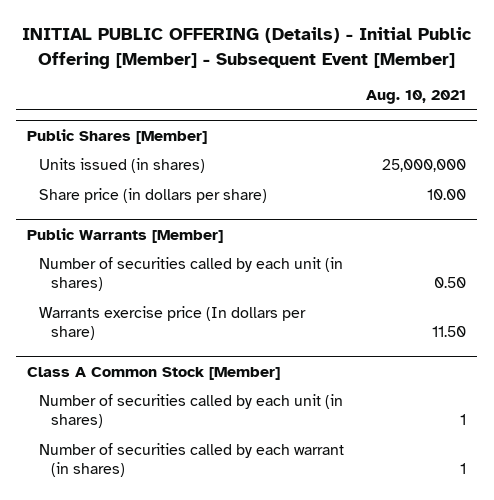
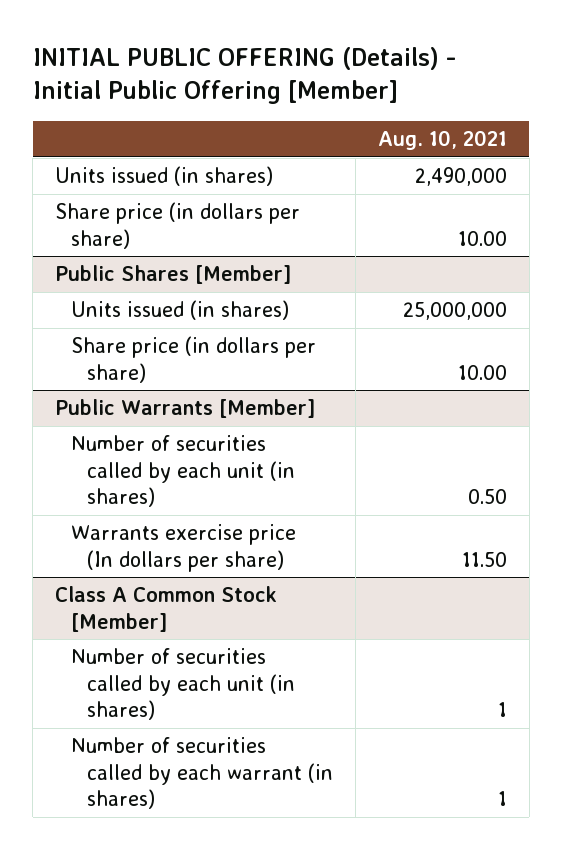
- INITIAL PUBLIC OFFERING (Details) - Initial Public Offering [Member] - Subsequent Event [Member]
+ INITIAL PUBLIC OFFERING (Details) - Initial Public Offering [Member]
+ Units issued (in shares) | 2,490,000
+ Share price (in dollars per share) | 10.00

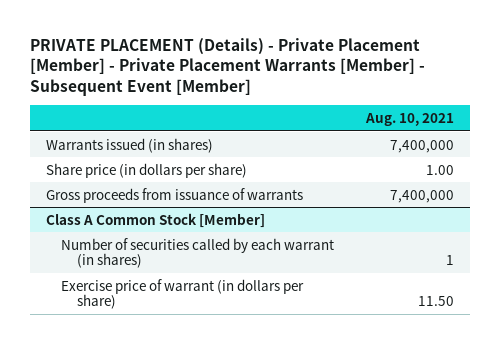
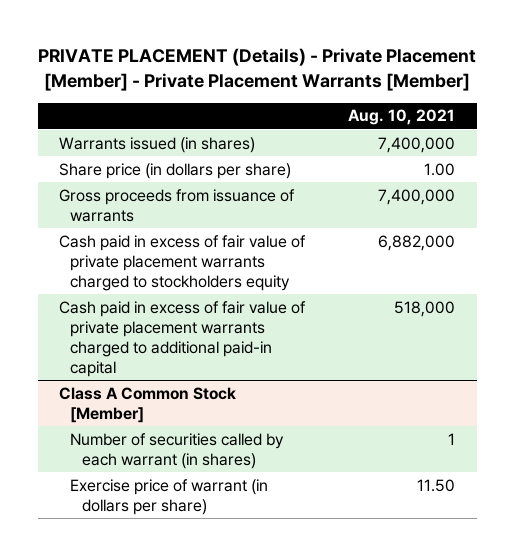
- PRIVATE PLACEMENT (Details) - Private Placement [Member] - Private Placement Warrants [Member] - Subsequent Event [Member]
+ PRIVATE PLACEMENT (Details) - Private Placement [Member] - Private Placement Warrants [Member]
+ Cash paid in excess of fair value of private placement warrants charged to stockholders equity | 6,882,000
+ Cash paid in excess of fair value of private placement warrants charged to additional paid-in capital | 518,000

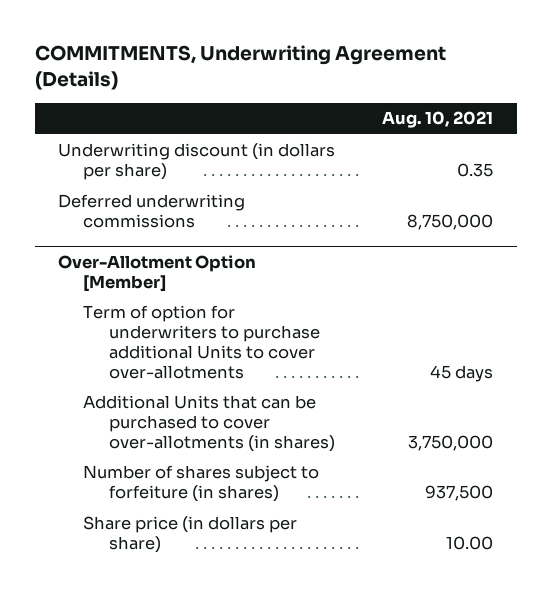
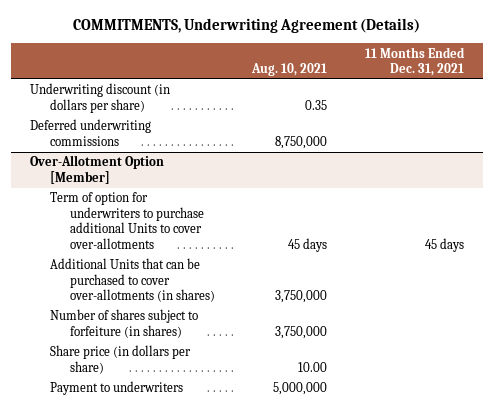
- | Aug. 10, 2021
+ | Aug. 10, 2021 | 11 Months Ended Dec. 31, 2021
@ Over-Allotment Option [Member]
- Number of shares subject to forfeiture (in shares) | 937,500
+ Number of shares subject to forfeiture (in shares) | 3,750,000 |
+ Payment to underwriters | 5,000,000 |

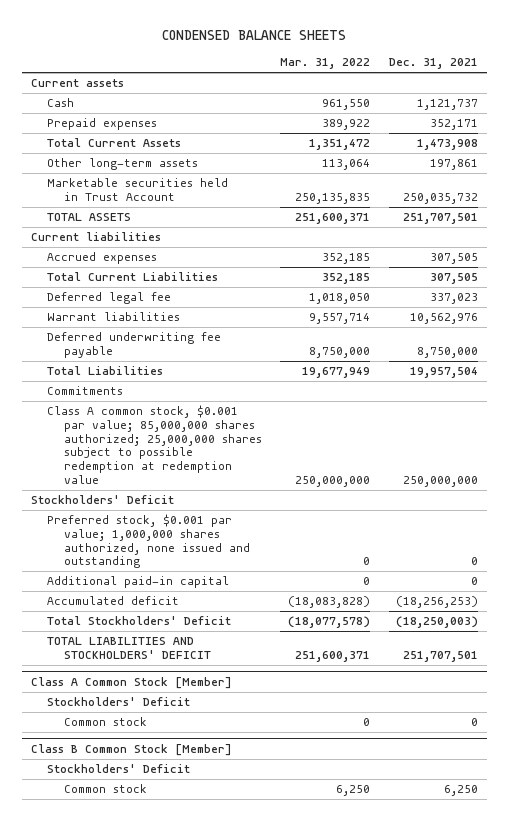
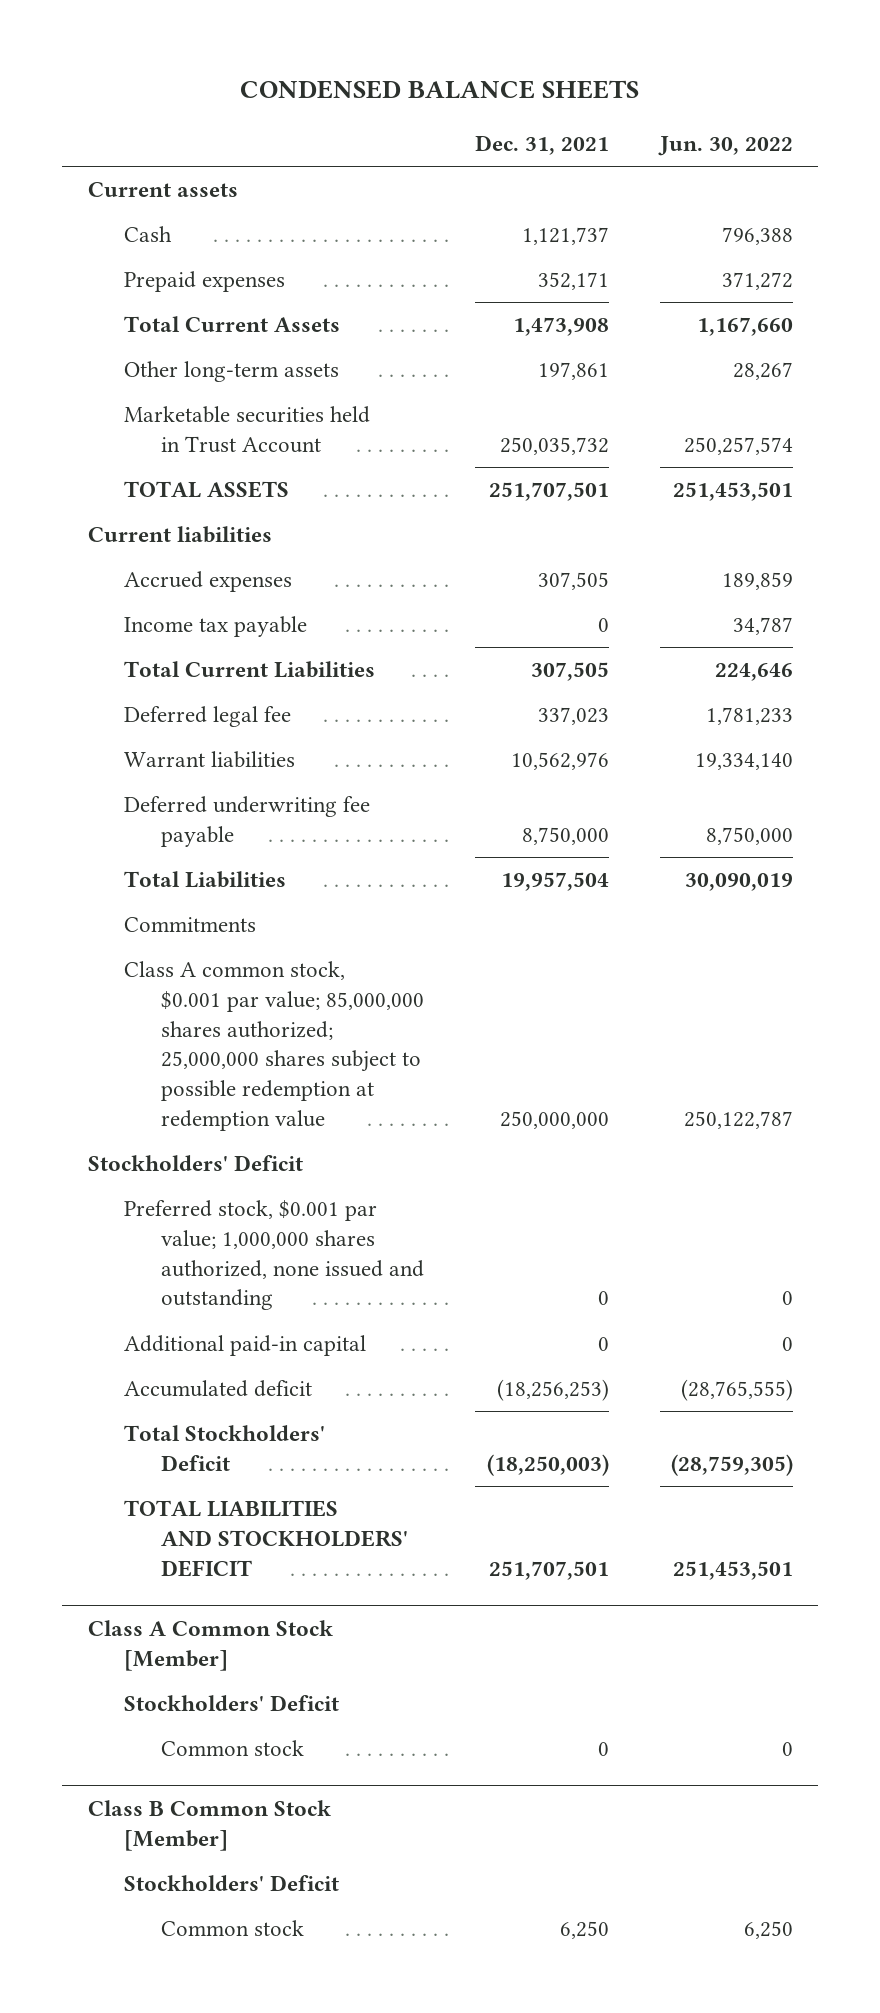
- | Mar. 31, 2022 | Dec. 31, 2021
+ | Dec. 31, 2021 | Jun. 30, 2022
+ Income tax payable | 0 | 34,787

